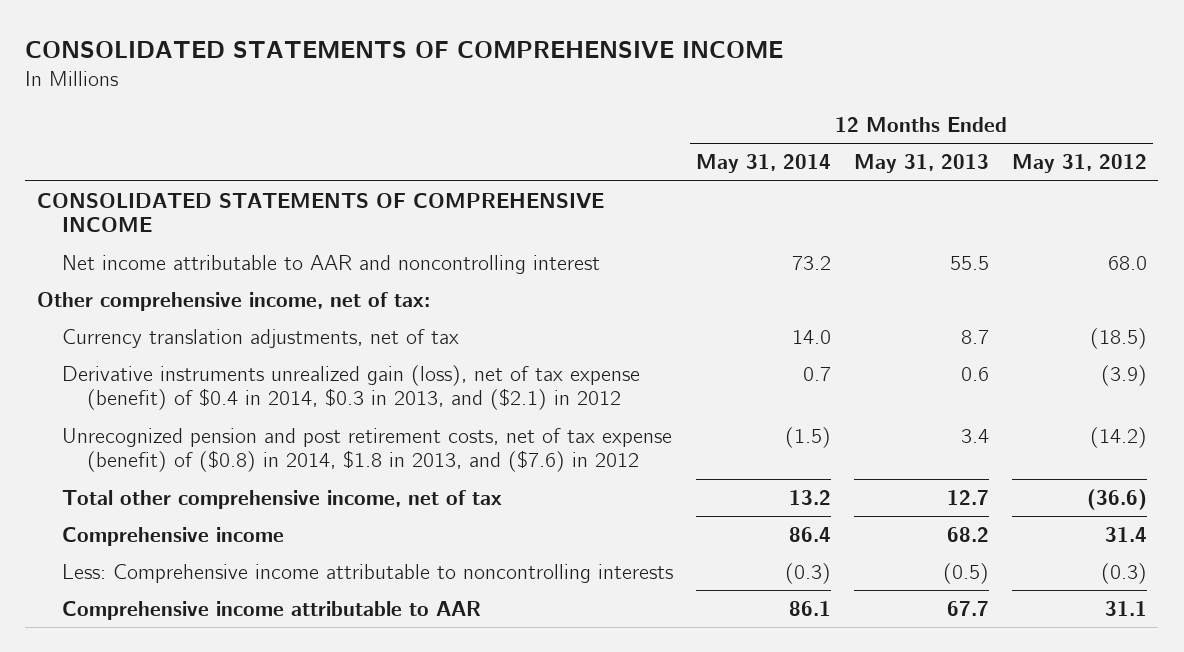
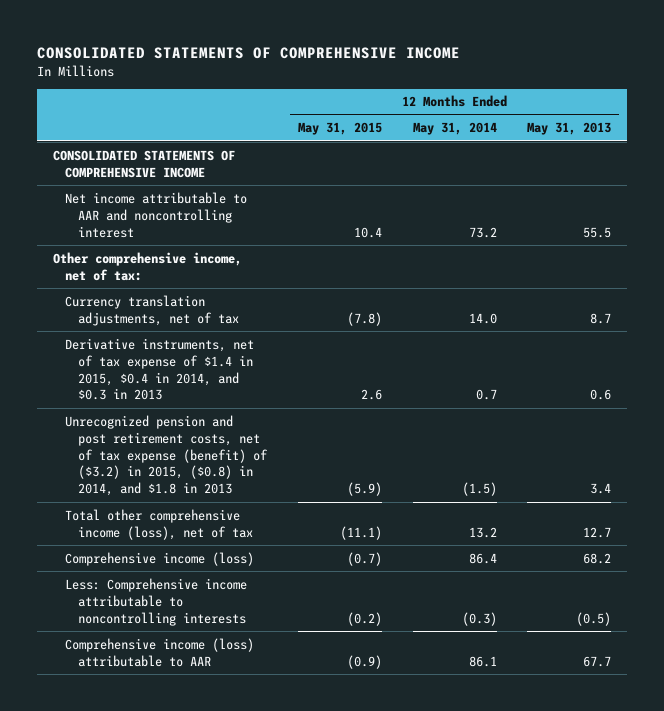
- | 12 Months Ended May 31, 2014 | 12 Months Ended May 31, 2013 | 12 Months Ended May 31, 2012
+ | 12 Months Ended May 31, 2015 | 12 Months Ended May 31, 2014 | 12 Months Ended May 31, 2013
- Derivative instruments unrealized gain (loss), net of tax expense (benefit) of $0.4 in 2014, $0.3 in 2013, and ($2.1) in 2012 | 0.7 | 0.6 | (3.9)
- Unrecognized pension and post retirement costs, net of tax expense (benefit) of ($0.8) in 2014, $1.8 in 2013, and ($7.6) in 2012 | (1.5) | 3.4 | (14.2)
- Total other comprehensive income, net of tax | 13.2 | 12.7 | (36.6)
- Comprehensive income | 86.4 | 68.2 | 31.4
+ Derivative instruments, net of tax expense of $1.4 in 2015, $0.4 in 2014, and $0.3 in 2013 | 2.6 | 0.7 | 0.6
+ Unrecognized pension and post retirement costs, net of tax expense (benefit) of ($3.2) in 2015, ($0.8) in 2014, and $1.8 in 2013 | (5.9) | (1.5) | 3.4
+ Total other comprehensive income (loss), net of tax | (11.1) | 13.2 | 12.7
+ Comprehensive income (loss) | (0.7) | 86.4 | 68.2
- Comprehensive income attributable to AAR | 86.1 | 67.7 | 31.1
+ Comprehensive income (loss) attributable to AAR | (0.9) | 86.1 | 67.7

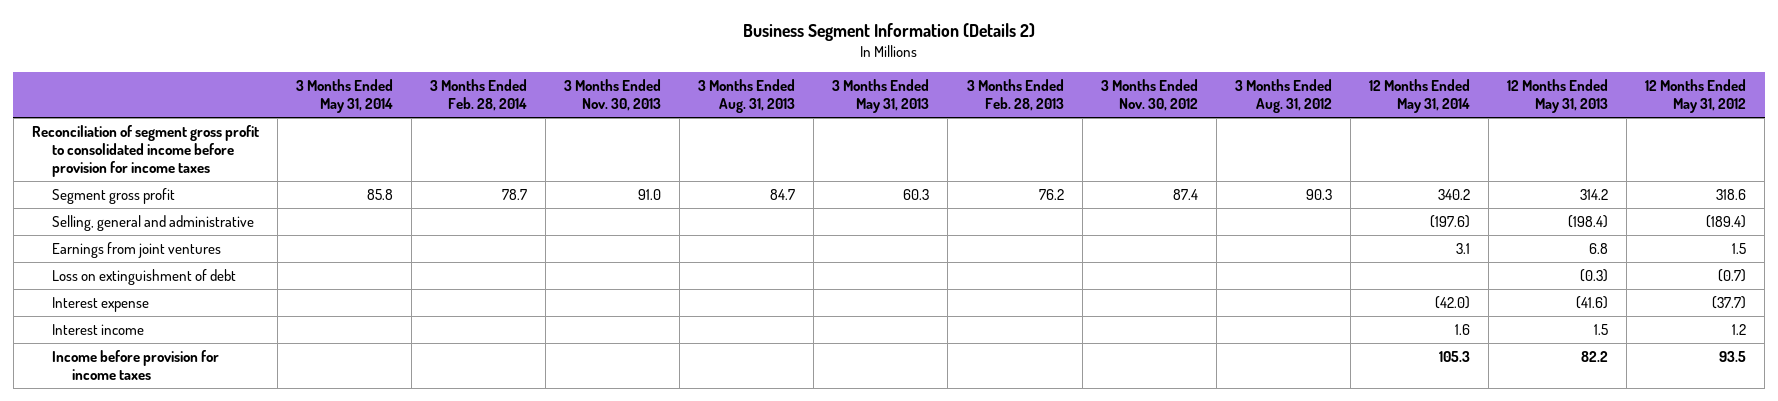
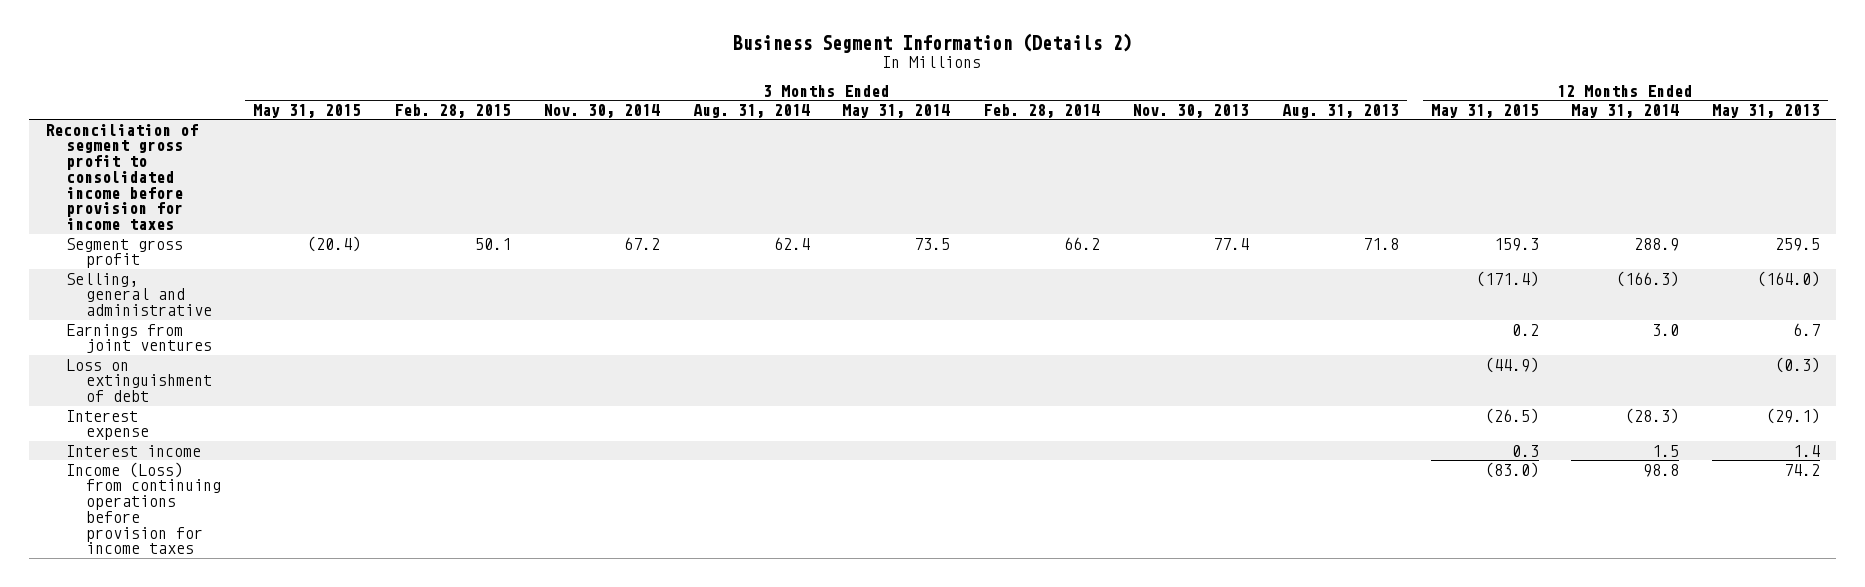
- | 3 Months Ended May 31, 2014 | 3 Months Ended Feb. 28, 2014 | 3 Months Ended Nov. 30, 2013 | 3 Months Ended Aug. 31, 2013 | 3 Months Ended May 31, 2013 | 3 Months Ended Feb. 28, 2013 | 3 Months Ended Nov. 30, 2012 | 3 Months Ended Aug. 31, 2012 | 12 Months Ended May 31, 2014 | 12 Months Ended May 31, 2013 | 12 Months Ended May 31, 2012
+ | 3 Months Ended May 31, 2015 | 3 Months Ended Feb. 28, 2015 | 3 Months Ended Nov. 30, 2014 | 3 Months Ended Aug. 31, 2014 | 3 Months Ended May 31, 2014 | 3 Months Ended Feb. 28, 2014 | 3 Months Ended Nov. 30, 2013 | 3 Months Ended Aug. 31, 2013 | 12 Months Ended May 31, 2015 | 12 Months Ended May 31, 2014 | 12 Months Ended May 31, 2013
- Segment gross profit | 85.8 | 78.7 | 91.0 | 84.7 | 60.3 | 76.2 | 87.4 | 90.3 | 340.2 | 314.2 | 318.6
- Selling, general and administrative | | | | | | | | | (197.6) | (198.4) | (189.4)
- Earnings from joint ventures | | | | | | | | | 3.1 | 6.8 | 1.5
+ Segment gross profit | (20.4) | 50.1 | 67.2 | 62.4 | 73.5 | 66.2 | 77.4 | 71.8 | 159.3 | 288.9 | 259.5
+ Selling, general and administrative | | | | | | | | | (171.4) | (166.3) | (164.0)
+ Earnings from joint ventures | | | | | | | | | 0.2 | 3.0 | 6.7
- Interest expense | | | | | | | | | (42.0) | (41.6) | (37.7)
- Interest income | | | | | | | | | 1.6 | 1.5 | 1.2
- Income before provision for income taxes | | | | | | | | | 105.3 | 82.2 | 93.5
+ Interest expense | | | | | | | | | (26.5) | (28.3) | (29.1)
+ Interest income | | | | | | | | | 0.3 | 1.5 | 1.4
+ Income (Loss) from continuing operations before provision for income taxes | | | | | | | | | (83.0) | 98.8 | 74.2

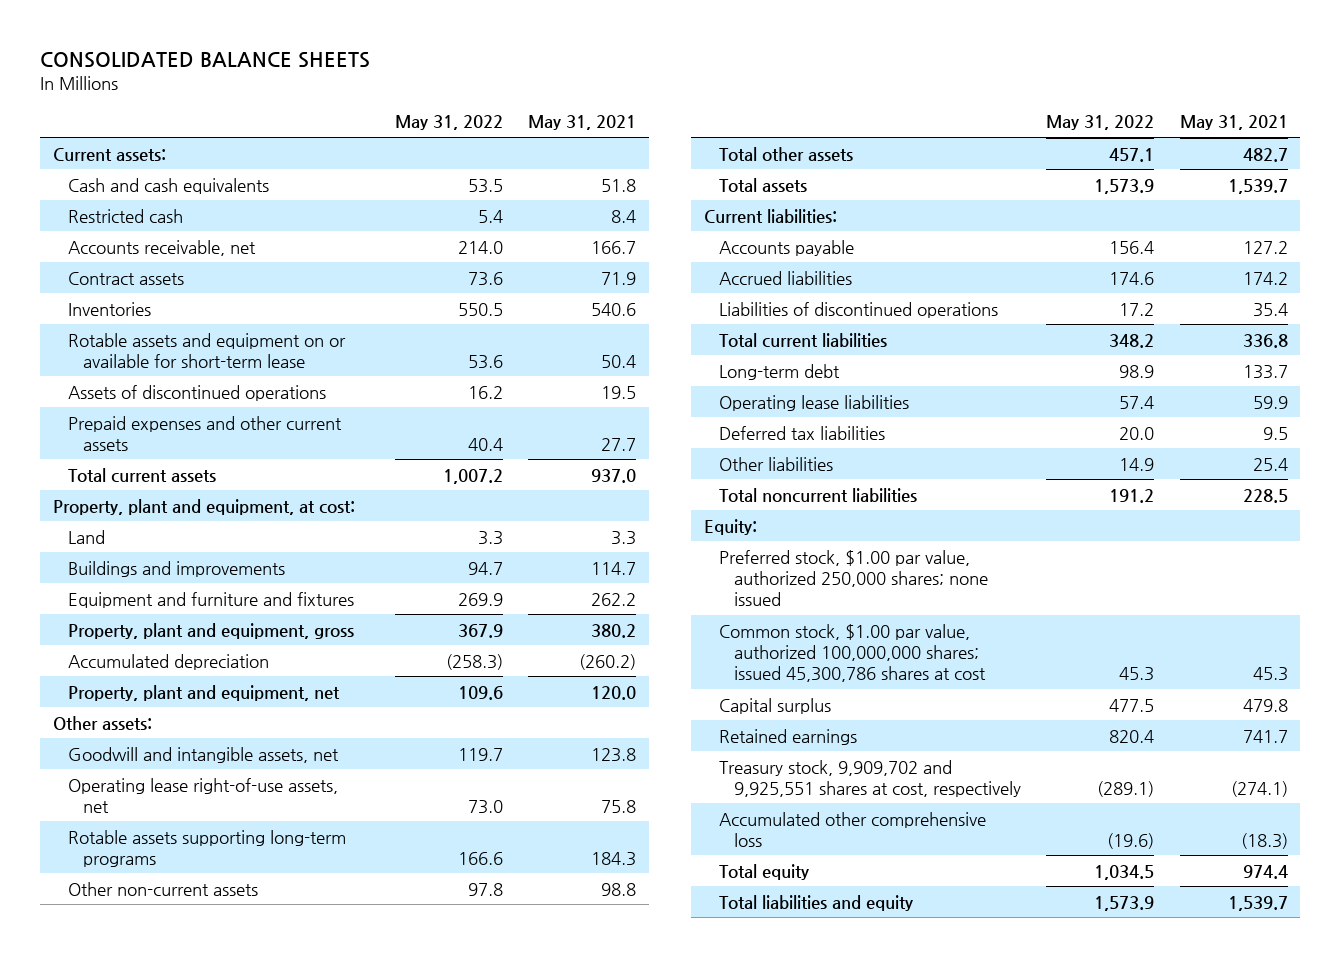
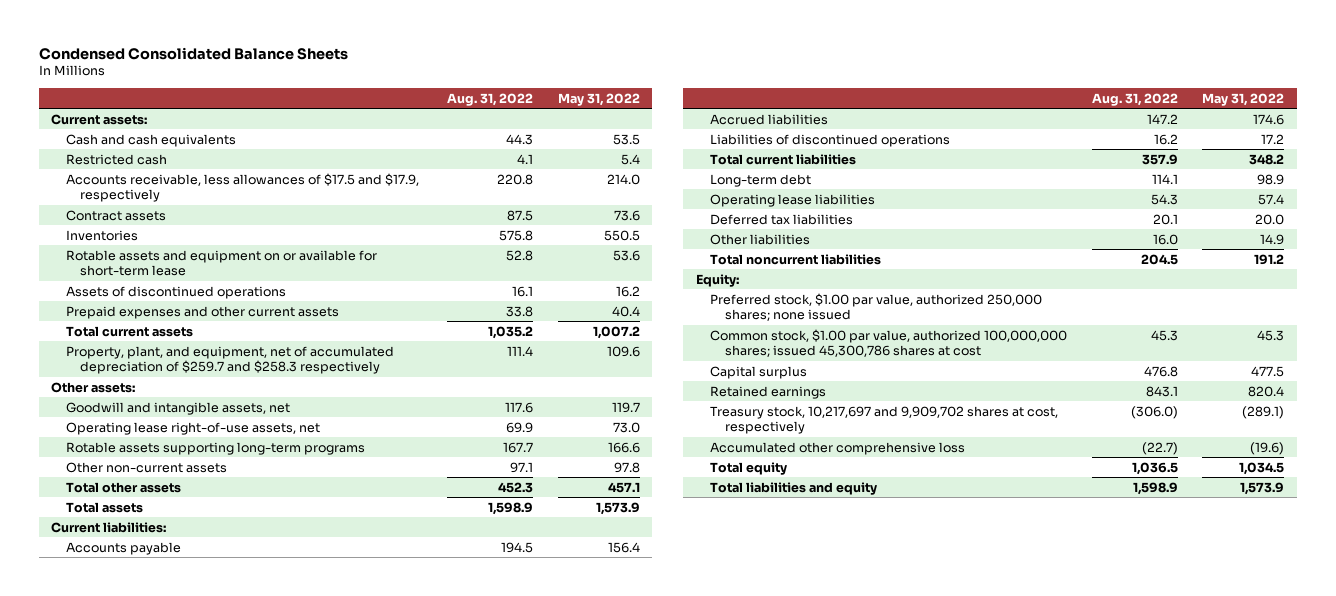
- CONSOLIDATED BALANCE SHEETS
+ Condensed Consolidated Balance Sheets
- | May 31, 2022 | May 31, 2021
+ | Aug. 31, 2022 | May 31, 2022
- Accounts receivable, net | 214.0 | 166.7
+ Accounts receivable, less allowances of $17.5 and $17.9, respectively | 220.8 | 214.0
- Property, plant and equipment, at cost:
- Land | 3.3 | 3.3
- Buildings and improvements | 94.7 | 114.7
- Equipment and furniture and fixtures | 269.9 | 262.2
- Property, plant and equipment, gross | 367.9 | 380.2
- Accumulated depreciation | (258.3) | (260.2)
- Property, plant and equipment, net | 109.6 | 120.0
+ Property, plant, and equipment, net of accumulated depreciation of $259.7 and $258.3 respectively | 111.4 | 109.6
- Treasury stock, 9,909,702 and 9,925,551 shares at cost, respectively | (289.1) | (274.1)
+ Treasury stock, 10,217,697 and 9,909,702 shares at cost, respectively | (306.0) | (289.1)

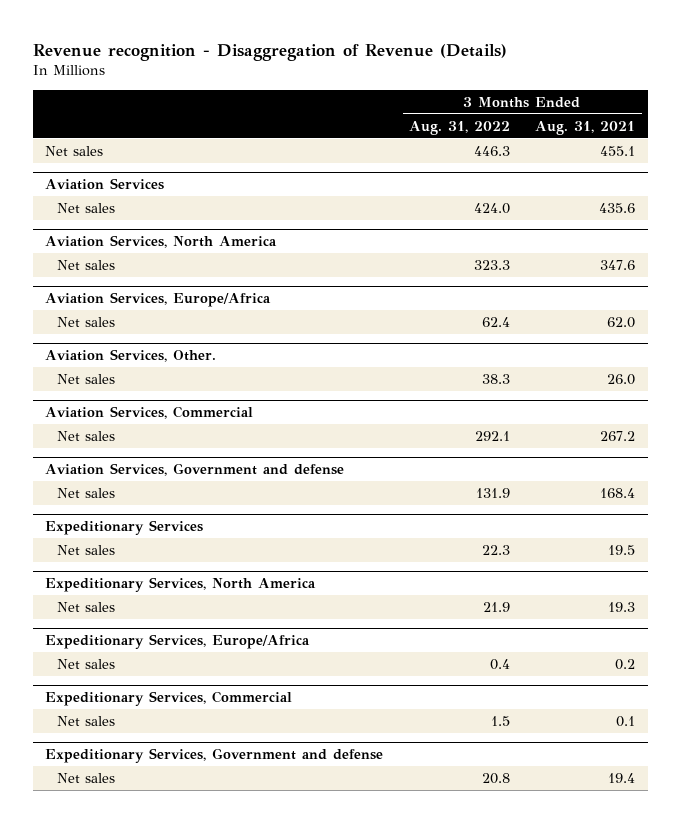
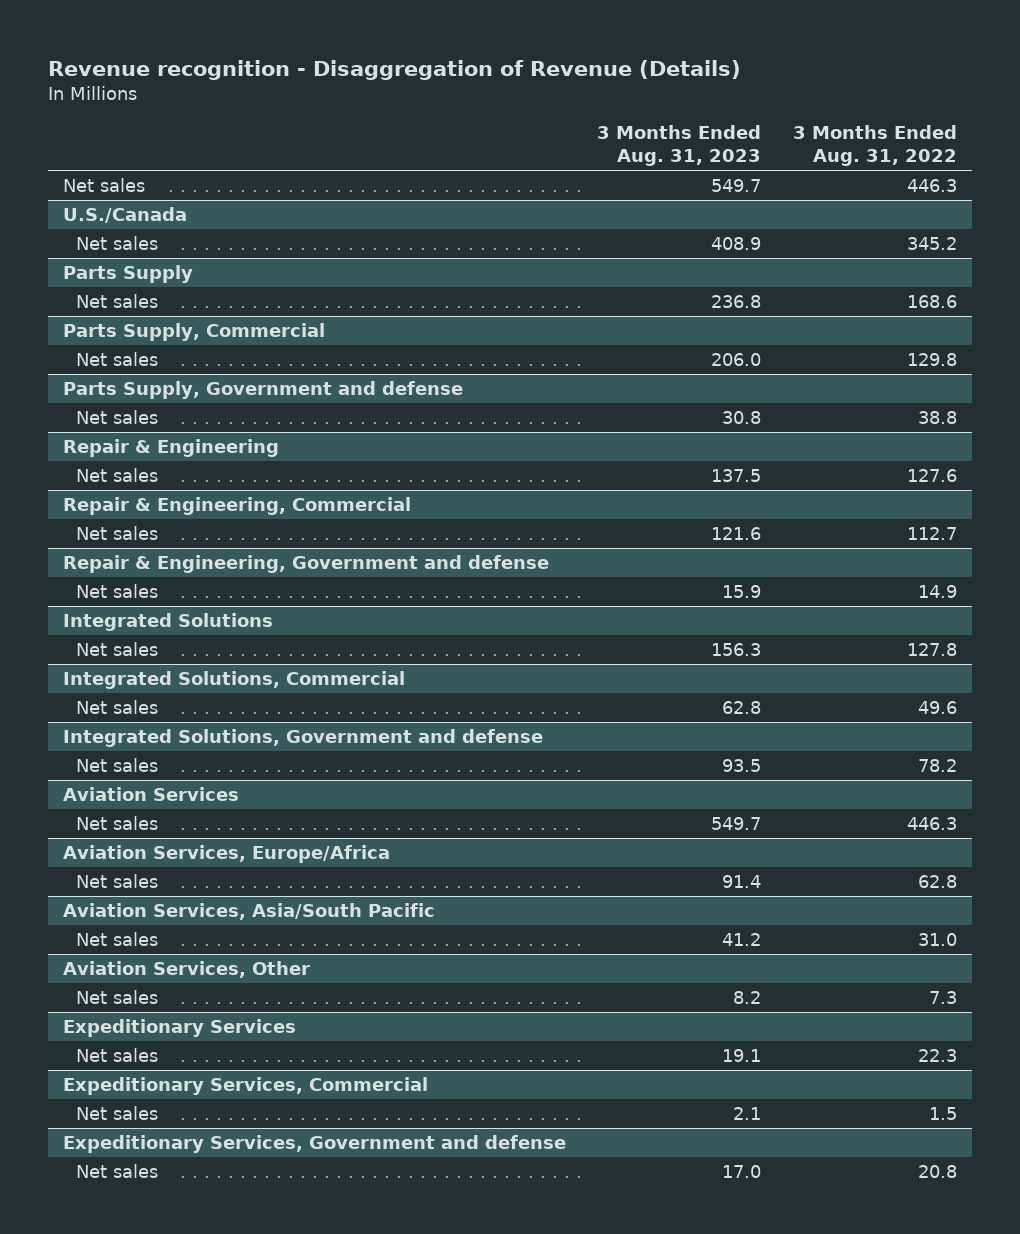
- | 3 Months Ended Aug. 31, 2022 | 3 Months Ended Aug. 31, 2021
+ | 3 Months Ended Aug. 31, 2023 | 3 Months Ended Aug. 31, 2022
+ U.S./Canada
+ Net sales | 408.9 | 345.2
+ Parts Supply
+ Net sales | 236.8 | 168.6
+ Parts Supply, Commercial
+ Net sales | 206.0 | 129.8
+ Parts Supply, Government and defense
+ Net sales | 30.8 | 38.8
+ Repair & Engineering
+ Net sales | 137.5 | 127.6
+ Repair & Engineering, Commercial
+ Net sales | 121.6 | 112.7
+ Repair & Engineering, Government and defense
+ Net sales | 15.9 | 14.9
+ Integrated Solutions
+ Net sales | 156.3 | 127.8
+ Integrated Solutions, Commercial
+ Net sales | 62.8 | 49.6
+ Integrated Solutions, Government and defense
+ Net sales | 93.5 | 78.2
@ Aviation Services
- Net sales | 424.0 | 435.6
- Aviation Services, North America
- Net sales | 323.3 | 347.6
@ Aviation Services
+ Net sales | 549.7 | 446.3
@ Aviation Services, Europe/Africa
- Net sales | 62.4 | 62.0
- Aviation Services, Other.
- Net sales | 38.3 | 26.0
- Aviation Services, Commercial
- Net sales | 292.1 | 267.2
- Aviation Services, Government and defense
- Net sales | 131.9 | 168.4
@ Aviation Services, Europe/Africa
+ Net sales | 91.4 | 62.8
+ Aviation Services, Asia/South Pacific
+ Net sales | 41.2 | 31.0
+ Aviation Services, Other
+ Net sales | 8.2 | 7.3
- Expeditionary Services, North America
- Net sales | 21.9 | 19.3
- Expeditionary Services, Europe/Africa
- Net sales | 0.4 | 0.2

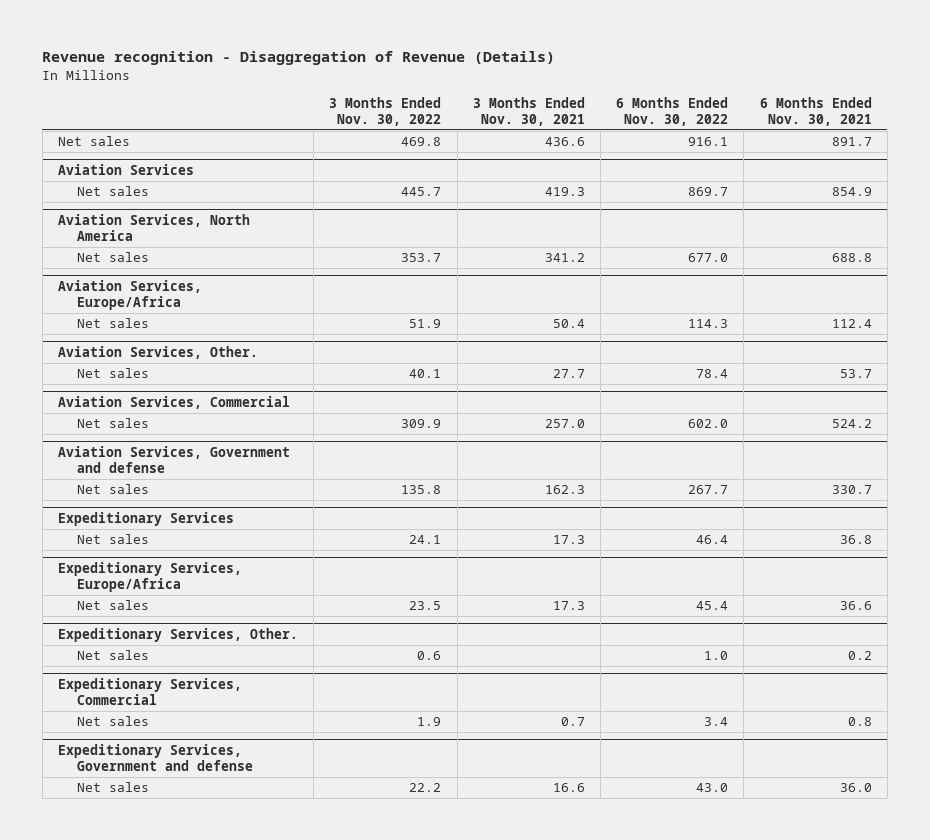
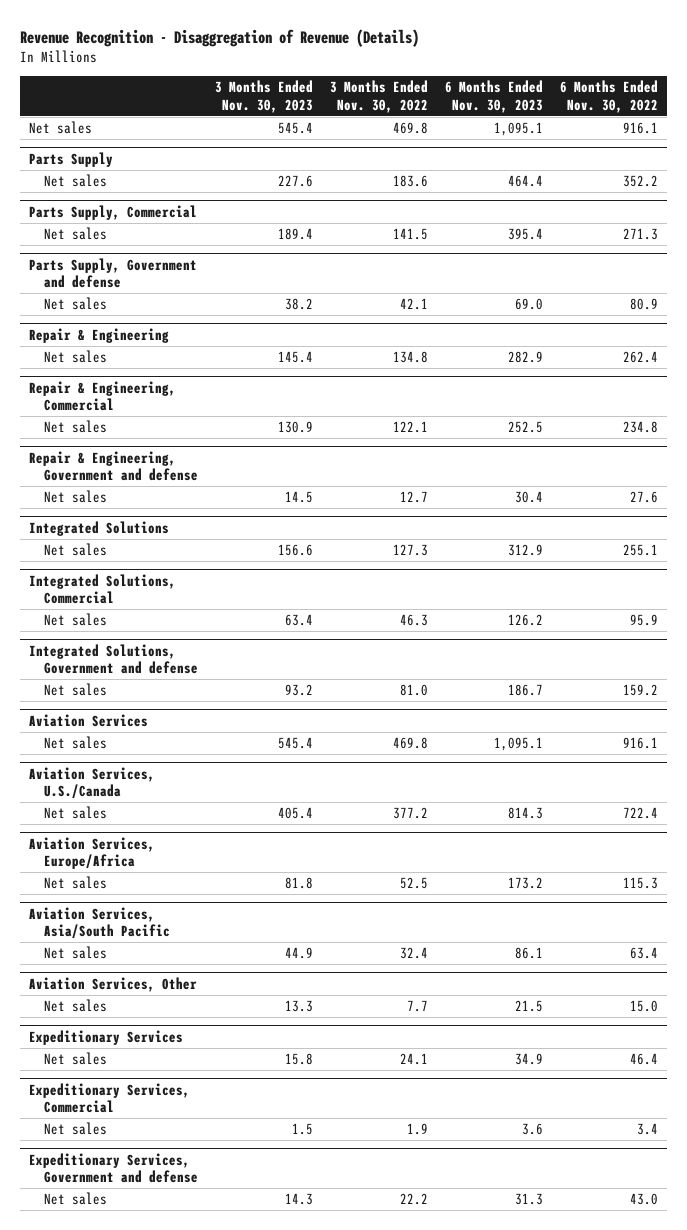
- Revenue recognition - Disaggregation of Revenue (Details)
+ Revenue Recognition - Disaggregation of Revenue (Details)
- | 3 Months Ended Nov. 30, 2022 | 3 Months Ended Nov. 30, 2021 | 6 Months Ended Nov. 30, 2022 | 6 Months Ended Nov. 30, 2021
+ | 3 Months Ended Nov. 30, 2023 | 3 Months Ended Nov. 30, 2022 | 6 Months Ended Nov. 30, 2023 | 6 Months Ended Nov. 30, 2022
+ Parts Supply
+ Net sales | 227.6 | 183.6 | 464.4 | 352.2
+ Parts Supply, Commercial
+ Net sales | 189.4 | 141.5 | 395.4 | 271.3
+ Parts Supply, Government and defense
+ Net sales | 38.2 | 42.1 | 69.0 | 80.9
+ Repair & Engineering
+ Net sales | 145.4 | 134.8 | 282.9 | 262.4
+ Repair & Engineering, Commercial
+ Net sales | 130.9 | 122.1 | 252.5 | 234.8
+ Repair & Engineering, Government and defense
+ Net sales | 14.5 | 12.7 | 30.4 | 27.6
+ Integrated Solutions
+ Net sales | 156.6 | 127.3 | 312.9 | 255.1
+ Integrated Solutions, Commercial
+ Net sales | 63.4 | 46.3 | 126.2 | 95.9
+ Integrated Solutions, Government and defense
+ Net sales | 93.2 | 81.0 | 186.7 | 159.2
@ Aviation Services
- Net sales | 445.7 | 419.3 | 869.7 | 854.9
- Aviation Services, North America
- Net sales | 353.7 | 341.2 | 677.0 | 688.8
@ Aviation Services
+ Net sales | 545.4 | 469.8 | 1,095.1 | 916.1
+ Aviation Services, U.S./Canada
+ Net sales | 405.4 | 377.2 | 814.3 | 722.4
@ Aviation Services, Europe/Africa
- Net sales | 51.9 | 50.4 | 114.3 | 112.4
- Aviation Services, Other.
- Net sales | 40.1 | 27.7 | 78.4 | 53.7
- Aviation Services, Commercial
- Net sales | 309.9 | 257.0 | 602.0 | 524.2
- Aviation Services, Government and defense
- Net sales | 135.8 | 162.3 | 267.7 | 330.7
@ Aviation Services, Europe/Africa
+ Net sales | 81.8 | 52.5 | 173.2 | 115.3
+ Aviation Services, Asia/South Pacific
+ Net sales | 44.9 | 32.4 | 86.1 | 63.4
+ Aviation Services, Other
+ Net sales | 13.3 | 7.7 | 21.5 | 15.0
- Expeditionary Services, Europe/Africa
- Net sales | 23.5 | 17.3 | 45.4 | 36.6
- Expeditionary Services, Other.
- Net sales | 0.6 | | 1.0 | 0.2

